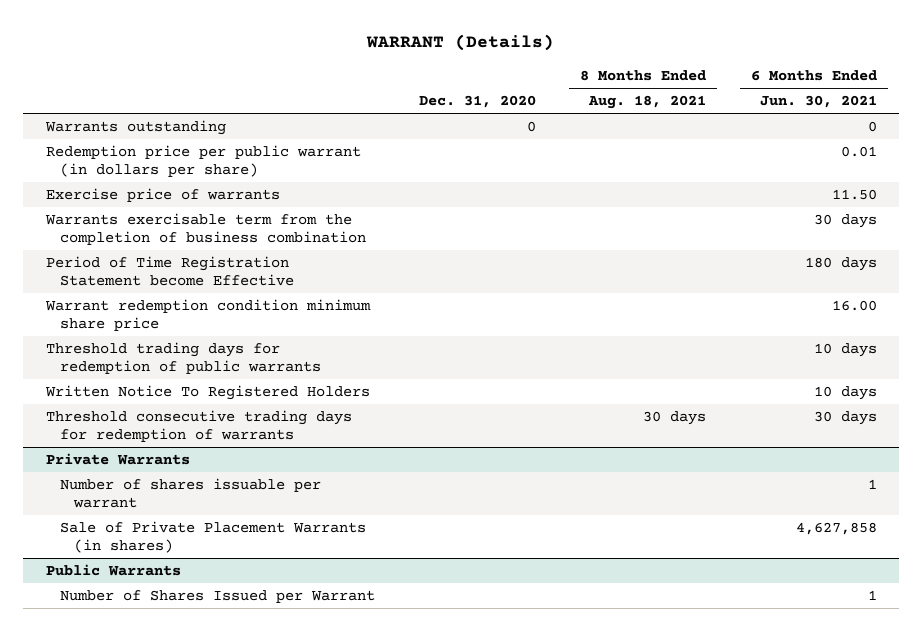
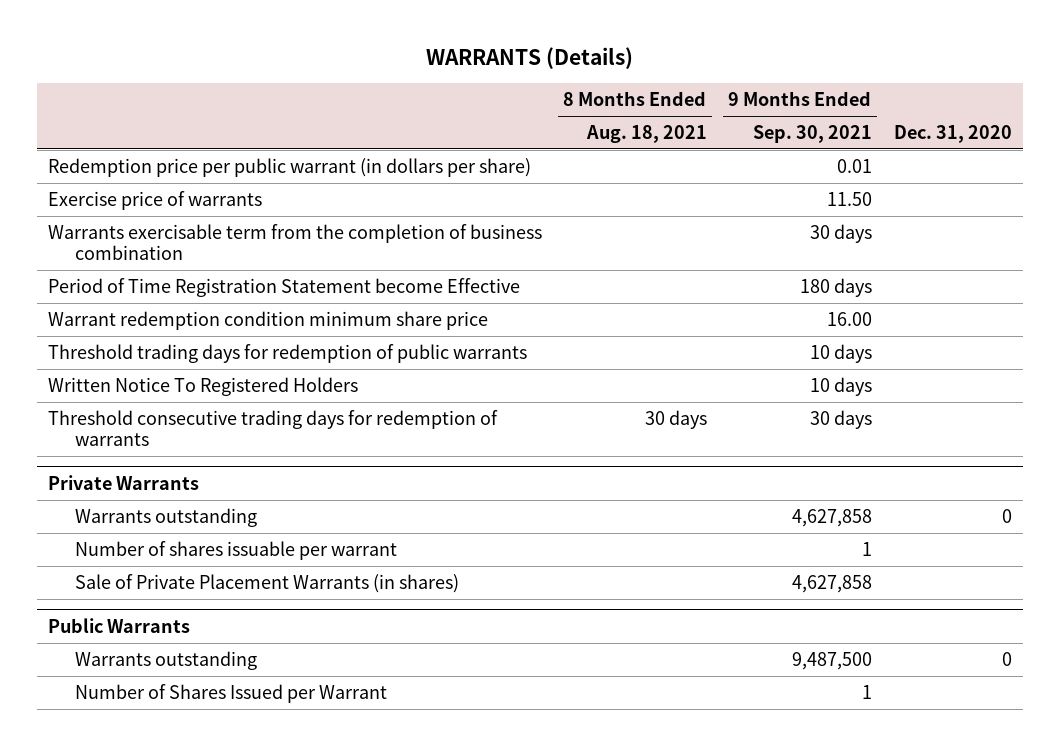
- WARRANT (Details)
+ WARRANTS (Details)
- | Dec. 31, 2020 | 8 Months Ended Aug. 18, 2021 | 6 Months Ended Jun. 30, 2021
+ | 8 Months Ended Aug. 18, 2021 | 9 Months Ended Sep. 30, 2021 | Dec. 31, 2020
- Warrants outstanding | 0 | | 0
@ Private Warrants
+ Warrants outstanding | | 4,627,858 | 0
@ Public Warrants
+ Warrants outstanding | | 9,487,500 | 0

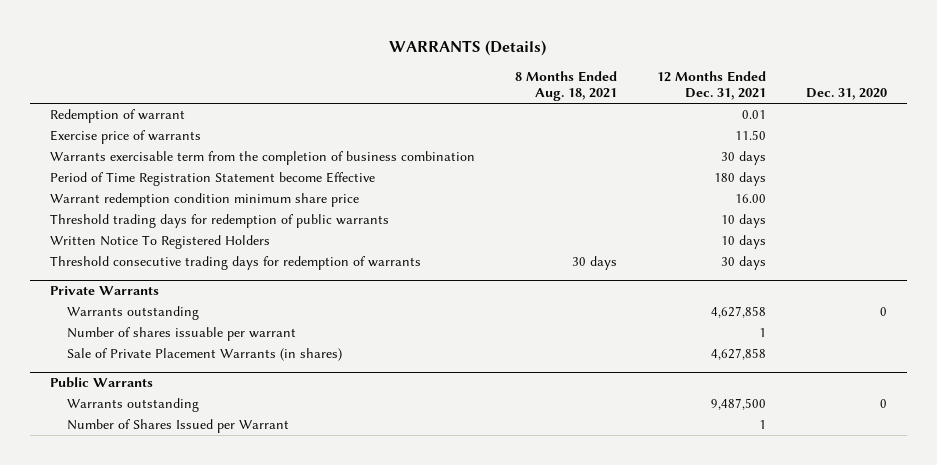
- | 8 Months Ended Aug. 18, 2021 | 9 Months Ended Sep. 30, 2021 | Dec. 31, 2020
+ | 8 Months Ended Aug. 18, 2021 | 12 Months Ended Dec. 31, 2021 | Dec. 31, 2020
- Redemption price per public warrant (in dollars per share) | | 0.01 |
+ Redemption of warrant | | 0.01 |

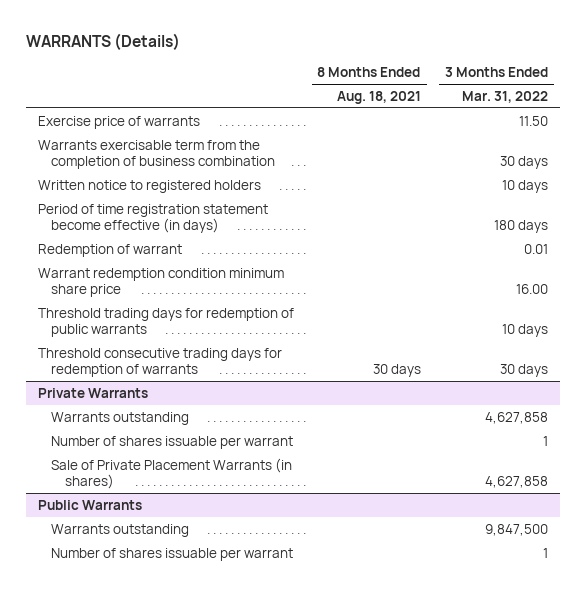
- | 8 Months Ended Aug. 18, 2021 | 12 Months Ended Dec. 31, 2021 | Dec. 31, 2020
+ | 8 Months Ended Aug. 18, 2021 | 3 Months Ended Mar. 31, 2022
- Period of Time Registration Statement become Effective | | 180 days |
+ Written notice to registered holders | | 10 days
+ Period of time registration statement become effective (in days) | | 180 days
moved down: Redemption of warrant | | 0.01
- Written Notice To Registered Holders | | 10 days |
@ Public Warrants
- Number of Shares Issued per Warrant | | 1 |
+ Number of shares issuable per warrant | | 1

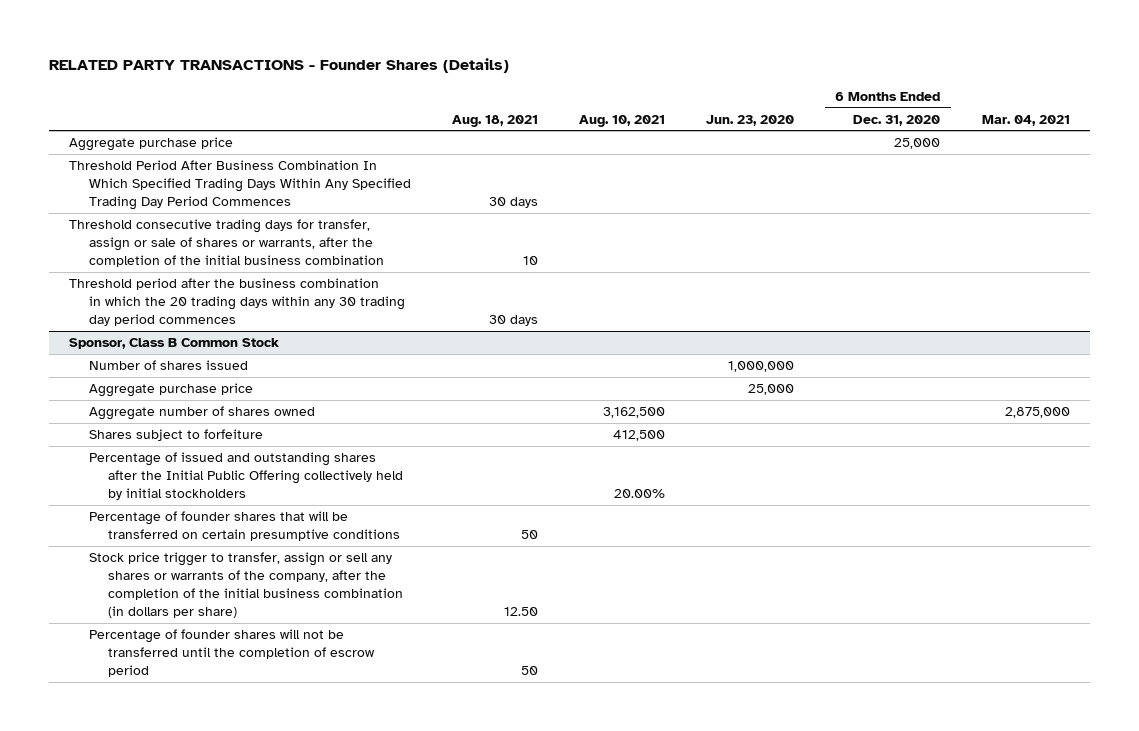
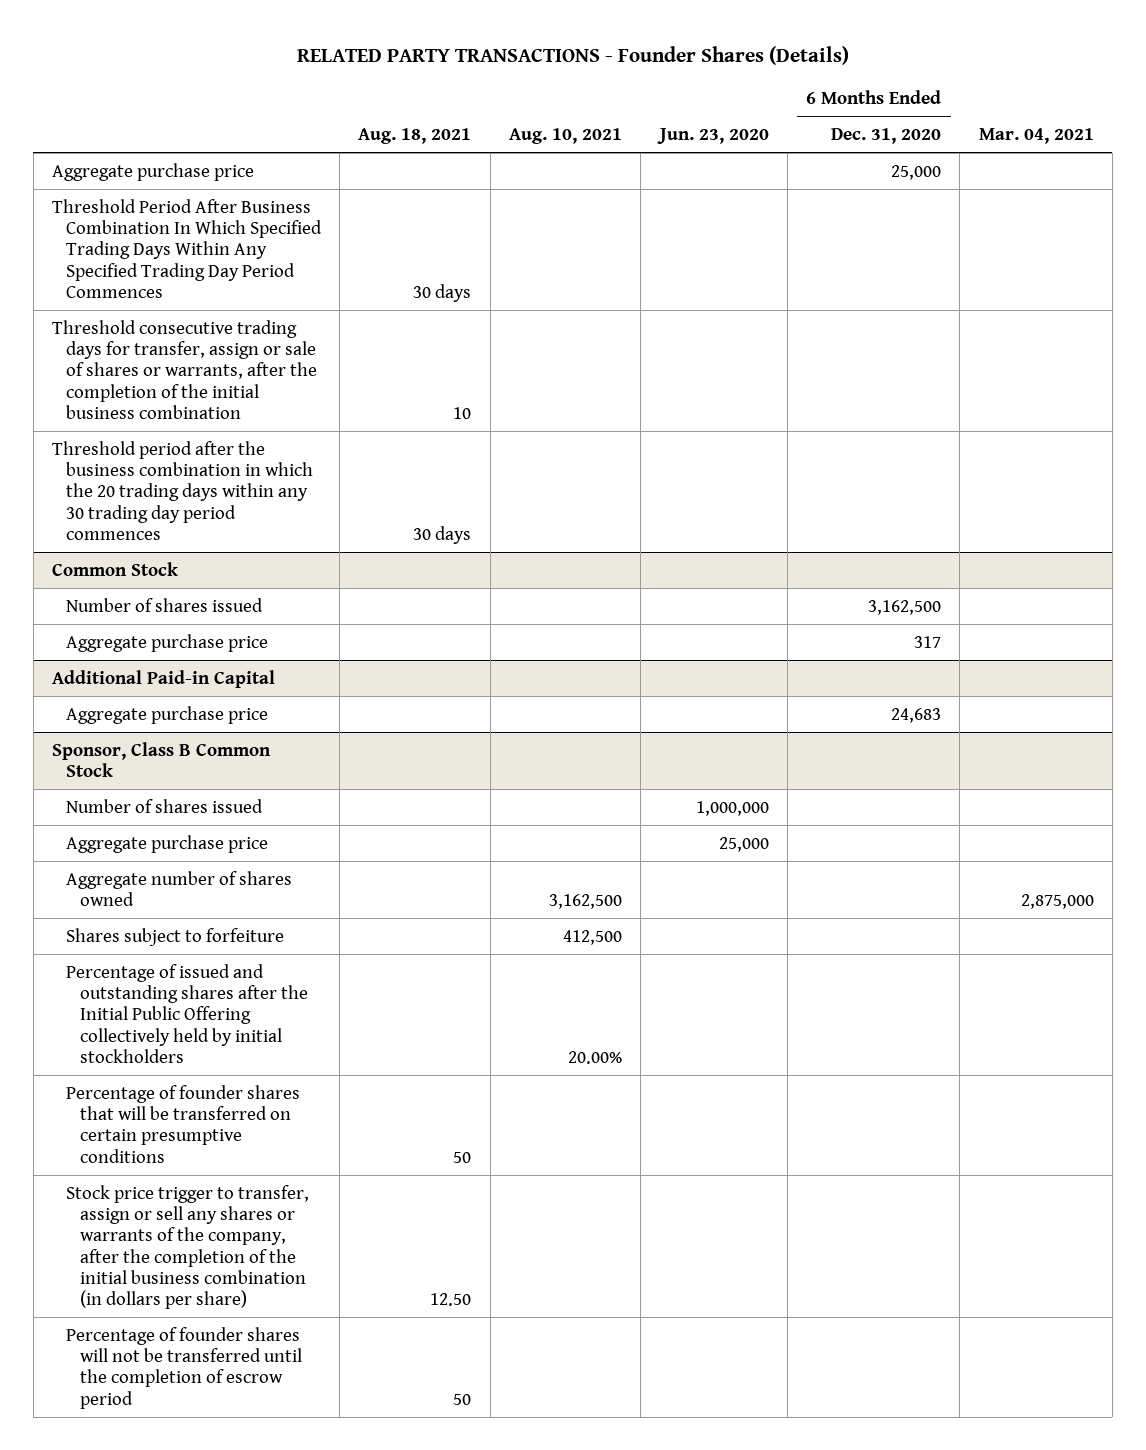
+ Common Stock
+ Number of shares issued | | | | 3,162,500 |
+ Aggregate purchase price | | | | 317 |
+ Additional Paid-in Capital
+ Aggregate purchase price | | | | 24,683 |

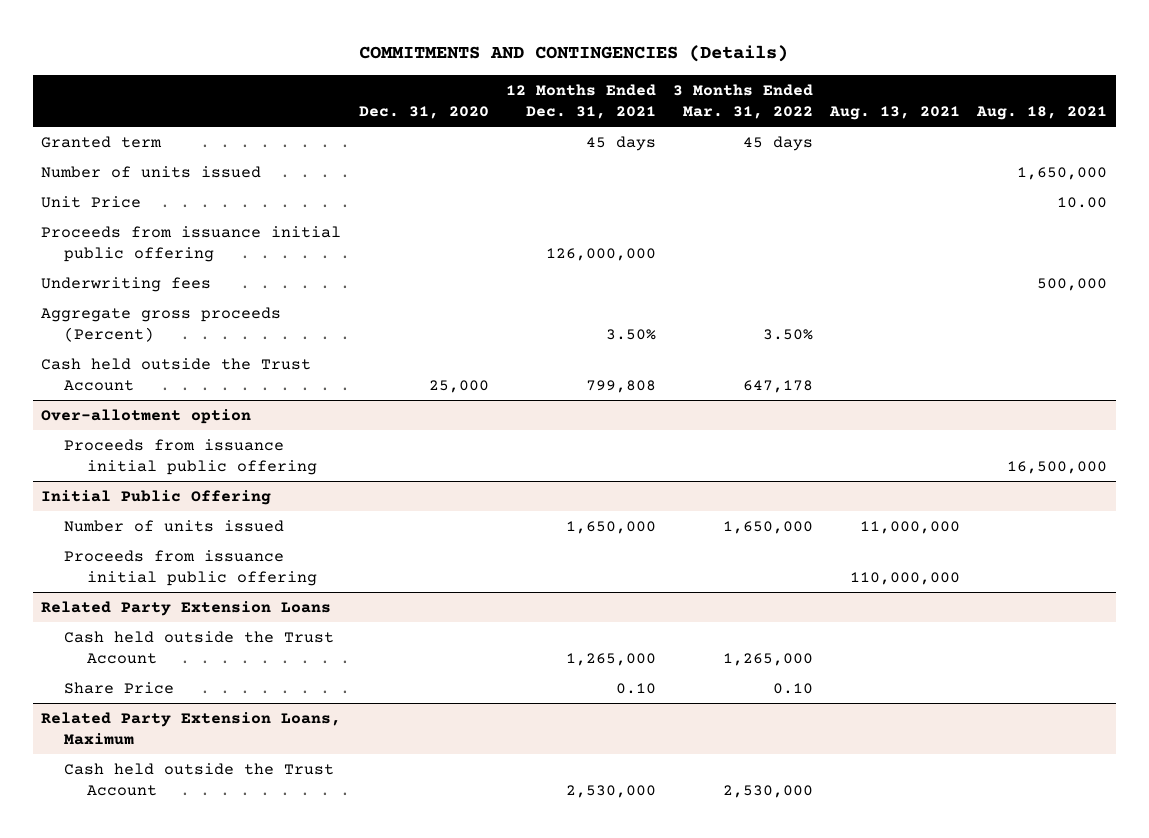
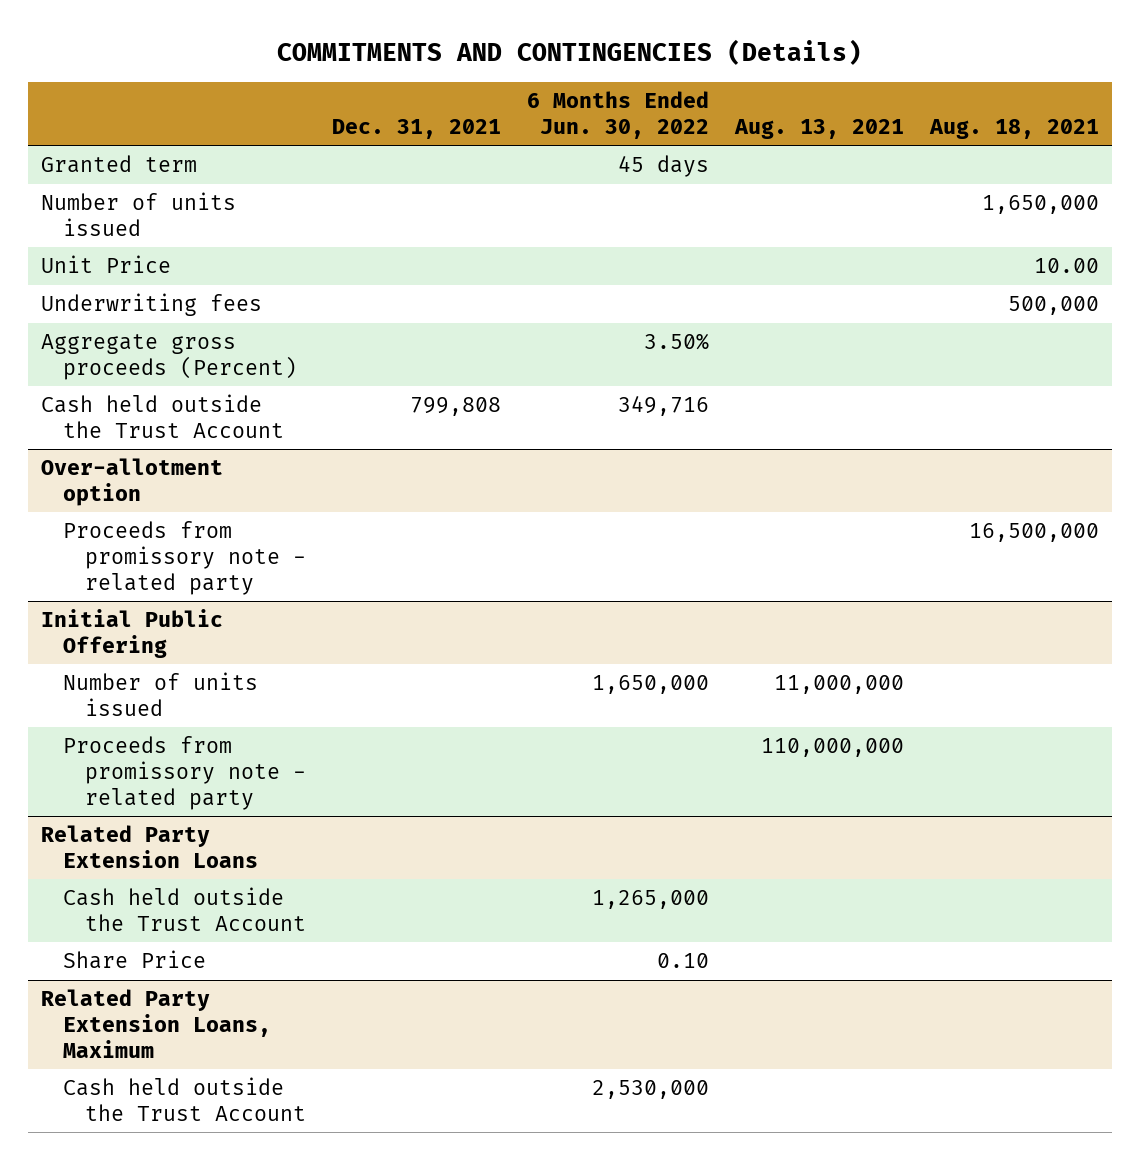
- | Dec. 31, 2020 | 12 Months Ended Dec. 31, 2021 | 3 Months Ended Mar. 31, 2022 | Aug. 13, 2021 | Aug. 18, 2021
+ | Dec. 31, 2021 | 6 Months Ended Jun. 30, 2022 | Aug. 13, 2021 | Aug. 18, 2021
- Proceeds from issuance initial public offering | | 126,000,000 | | |
@ Over-allotment option
- Proceeds from issuance initial public offering | | | | | 16,500,000
+ Proceeds from promissory note - related party | | | | 16,500,000
@ Initial Public Offering
- Proceeds from issuance initial public offering | | | | 110,000,000 |
+ Proceeds from promissory note - related party | | | 110,000,000 |

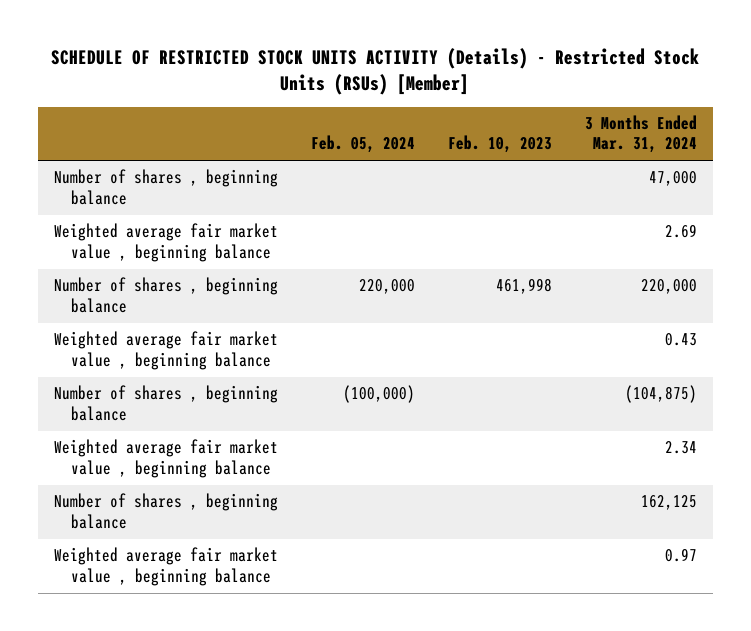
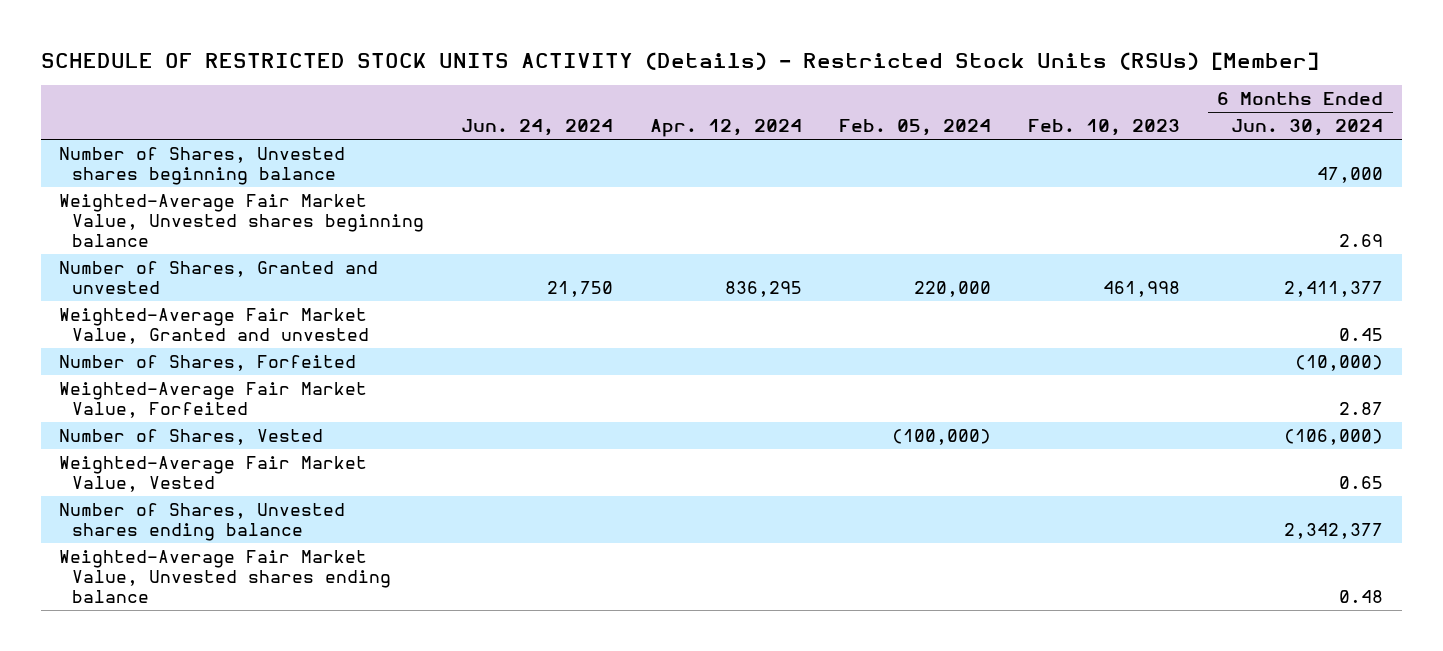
- | Feb. 05, 2024 | Feb. 10, 2023 | 3 Months Ended Mar. 31, 2024
+ | Jun. 24, 2024 | Apr. 12, 2024 | Feb. 05, 2024 | Feb. 10, 2023 | 6 Months Ended Jun. 30, 2024
- Number of shares , beginning balance | | | 47,000
- Weighted average fair market value , beginning balance | | | 2.69
- Number of shares , beginning balance | 220,000 | 461,998 | 220,000
- Weighted average fair market value , beginning balance | | | 0.43
- Number of shares , beginning balance | (100,000) | | (104,875)
- Weighted average fair market value , beginning balance | | | 2.34
- Number of shares , beginning balance | | | 162,125
- Weighted average fair market value , beginning balance | | | 0.97
+ Number of Shares, Unvested shares beginning balance | | | | | 47,000
+ Weighted-Average Fair Market Value, Unvested shares beginning balance | | | | | 2.69
+ Number of Shares, Granted and unvested | 21,750 | 836,295 | 220,000 | 461,998 | 2,411,377
+ Weighted-Average Fair Market Value, Granted and unvested | | | | | 0.45
+ Number of Shares, Forfeited | | | | | (10,000)
+ Weighted-Average Fair Market Value, Forfeited | | | | | 2.87
+ Number of Shares, Vested | | | (100,000) | | (106,000)
+ Weighted-Average Fair Market Value, Vested | | | | | 0.65
+ Number of Shares, Unvested shares ending balance | | | | | 2,342,377
+ Weighted-Average Fair Market Value, Unvested shares ending balance | | | | | 0.48

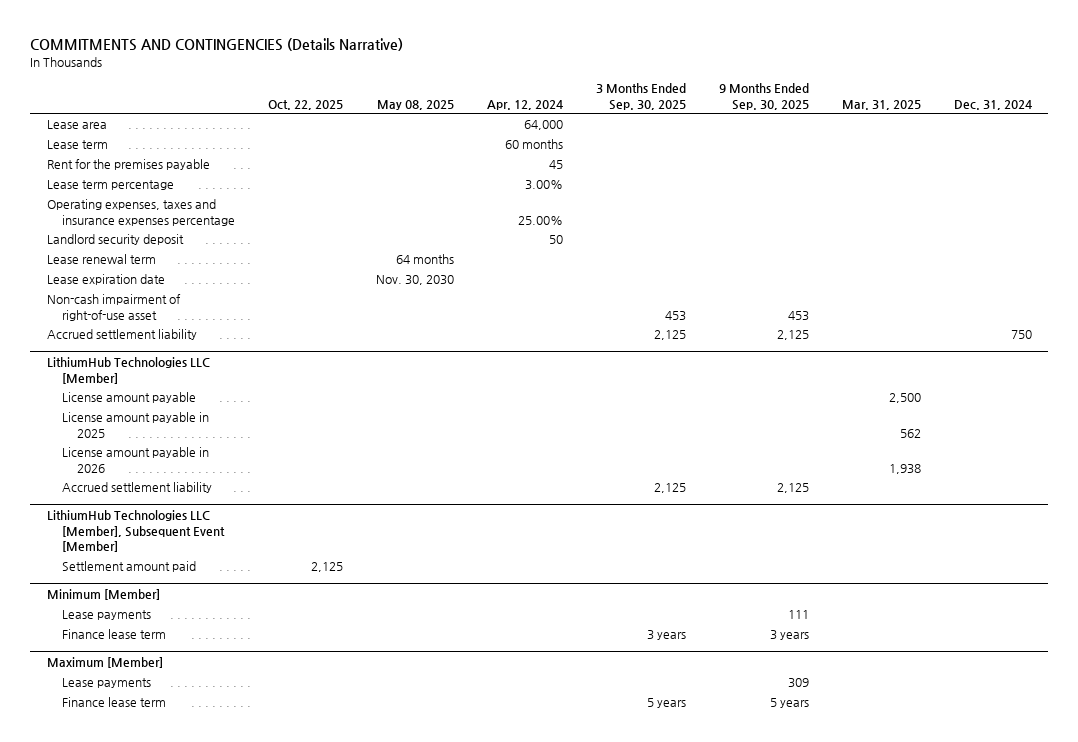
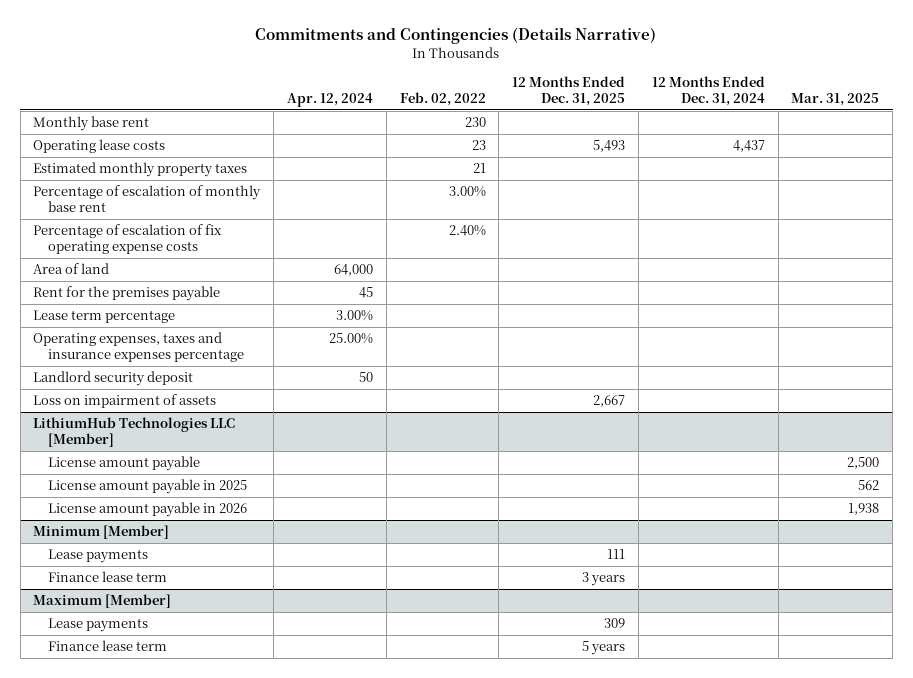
- COMMITMENTS AND CONTINGENCIES (Details Narrative)
+ Commitments and Contingencies (Details Narrative)
- | Oct. 22, 2025 | May 08, 2025 | Apr. 12, 2024 | 3 Months Ended Sep. 30, 2025 | 9 Months Ended Sep. 30, 2025 | Mar. 31, 2025 | Dec. 31, 2024
+ | Apr. 12, 2024 | Feb. 02, 2022 | 12 Months Ended Dec. 31, 2025 | 12 Months Ended Dec. 31, 2024 | Mar. 31, 2025
- Lease area | | | 64,000 | | | |
- Lease term | | | 60 months | | | |
+ Monthly base rent | | 230 | | |
+ Operating lease costs | | 23 | 5,493 | 4,437 |
+ Estimated monthly property taxes | | 21 | | |
+ Percentage of escalation of monthly base rent | | 3.00% | | |
+ Percentage of escalation of fix operating expense costs | | 2.40% | | |
+ Area of land | 64,000 | | | |
- Lease renewal term | | 64 months | | | | |
- Lease expiration date | | Nov. 30, 2030 | | | | |
- Non-cash impairment of right-of-use asset | | | | 453 | 453 | |
- Accrued settlement liability | | | | 2,125 | 2,125 | | 750
+ Loss on impairment of assets | | | 2,667 | |
@ LithiumHub Technologies LLC [Member]
- Accrued settlement liability | | | | 2,125 | 2,125 | |
- LithiumHub Technologies LLC [Member], Subsequent Event [Member]
- Settlement amount paid | 2,125 | | | | | |

